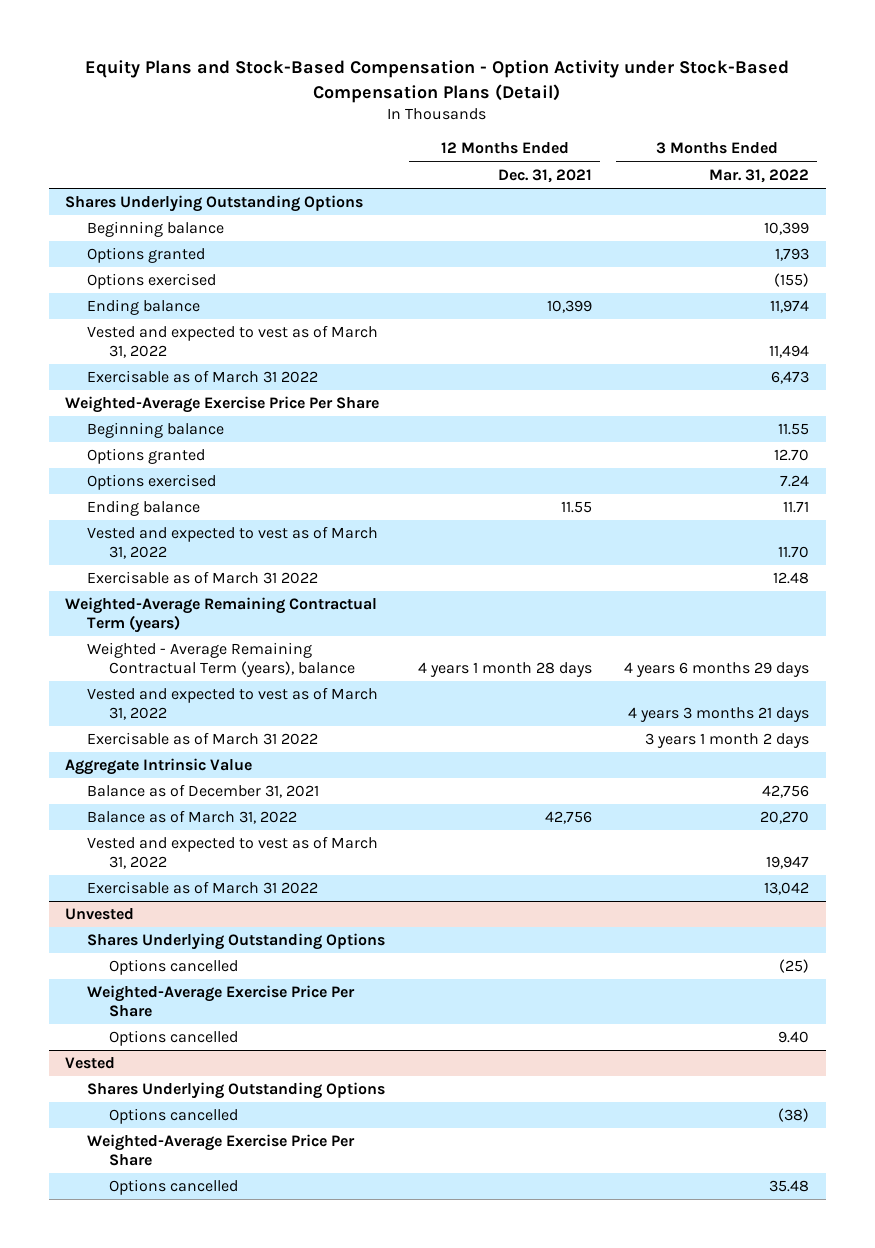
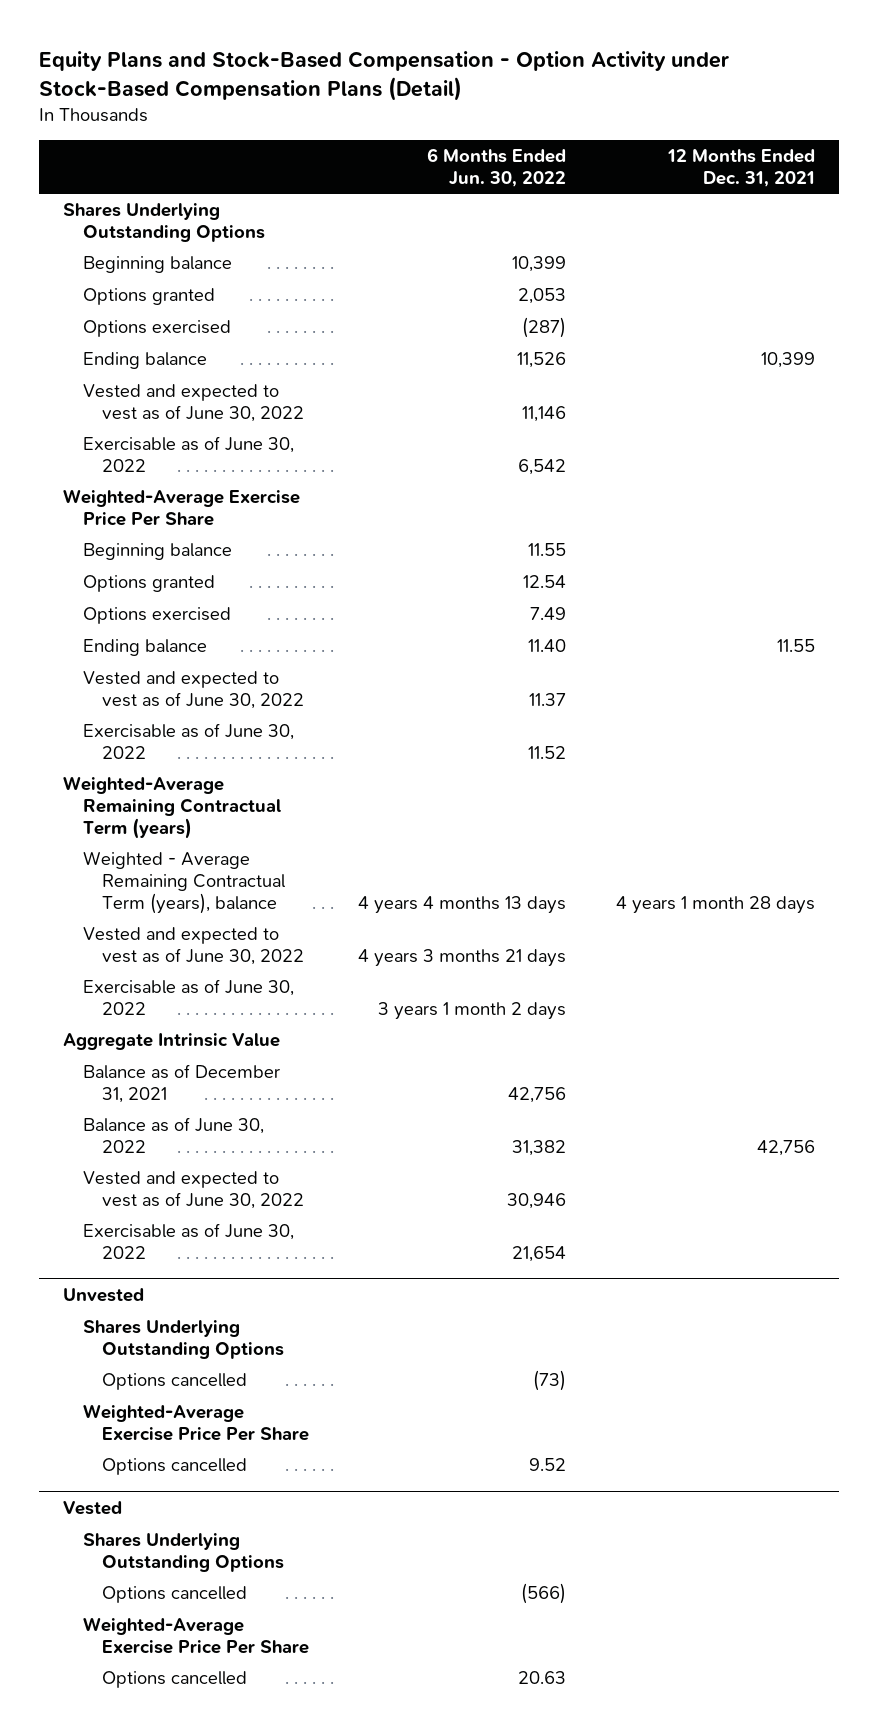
- | 12 Months Ended Dec. 31, 2021 | 3 Months Ended Mar. 31, 2022
+ | 6 Months Ended Jun. 30, 2022 | 12 Months Ended Dec. 31, 2021
- Vested and expected to vest as of March 31, 2022 | | 11,494
- Exercisable as of March 31 2022 | | 6,473
+ Vested and expected to vest as of June 30, 2022 | 11,146 |
+ Exercisable as of June 30, 2022 | 6,542 |
- Vested and expected to vest as of March 31, 2022 | | 11.70
- Exercisable as of March 31 2022 | | 12.48
+ Vested and expected to vest as of June 30, 2022 | 11.37 |
+ Exercisable as of June 30, 2022 | 11.52 |
- Vested and expected to vest as of March 31, 2022 | | 4 years 3 months 21 days
- Exercisable as of March 31 2022 | | 3 years 1 month 2 days
+ Vested and expected to vest as of June 30, 2022 | 4 years 3 months 21 days |
+ Exercisable as of June 30, 2022 | 3 years 1 month 2 days |
- Balance as of March 31, 2022 | 42,756 | 20,270
- Vested and expected to vest as of March 31, 2022 | | 19,947
- Exercisable as of March 31 2022 | | 13,042
+ Balance as of June 30, 2022 | 31,382 | 42,756
+ Vested and expected to vest as of June 30, 2022 | 30,946 |
+ Exercisable as of June 30, 2022 | 21,654 |

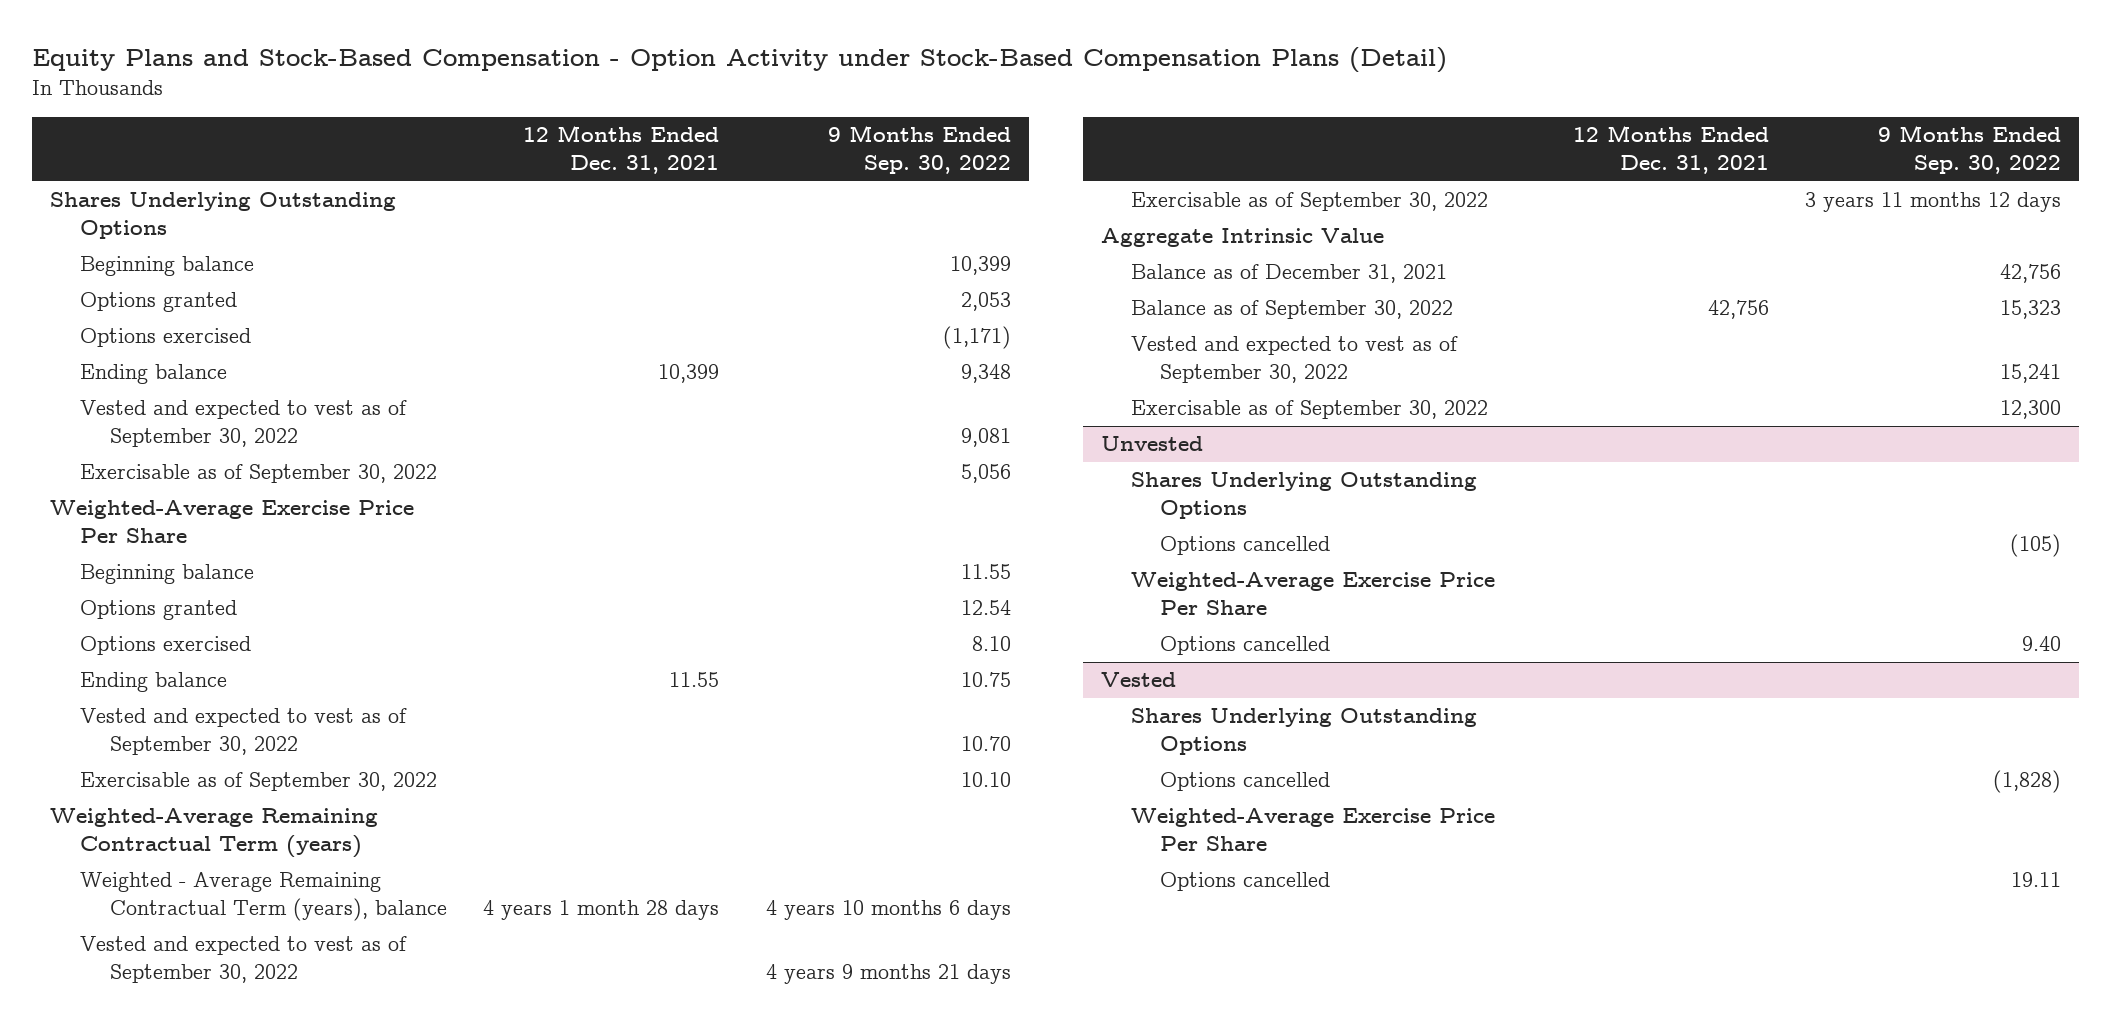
- | 6 Months Ended Jun. 30, 2022 | 12 Months Ended Dec. 31, 2021
+ | 12 Months Ended Dec. 31, 2021 | 9 Months Ended Sep. 30, 2022
- Vested and expected to vest as of June 30, 2022 | 11,146 |
- Exercisable as of June 30, 2022 | 6,542 |
+ Vested and expected to vest as of September 30, 2022 | | 9,081
+ Exercisable as of September 30, 2022 | | 5,056
- Vested and expected to vest as of June 30, 2022 | 11.37 |
- Exercisable as of June 30, 2022 | 11.52 |
+ Vested and expected to vest as of September 30, 2022 | | 10.70
+ Exercisable as of September 30, 2022 | | 10.10
- Vested and expected to vest as of June 30, 2022 | 4 years 3 months 21 days |
- Exercisable as of June 30, 2022 | 3 years 1 month 2 days |
+ Vested and expected to vest as of September 30, 2022 | | 4 years 9 months 21 days
+ Exercisable as of September 30, 2022 | | 3 years 11 months 12 days
- Balance as of June 30, 2022 | 31,382 | 42,756
- Vested and expected to vest as of June 30, 2022 | 30,946 |
- Exercisable as of June 30, 2022 | 21,654 |
+ Balance as of September 30, 2022 | 42,756 | 15,323
+ Vested and expected to vest as of September 30, 2022 | | 15,241
+ Exercisable as of September 30, 2022 | | 12,300

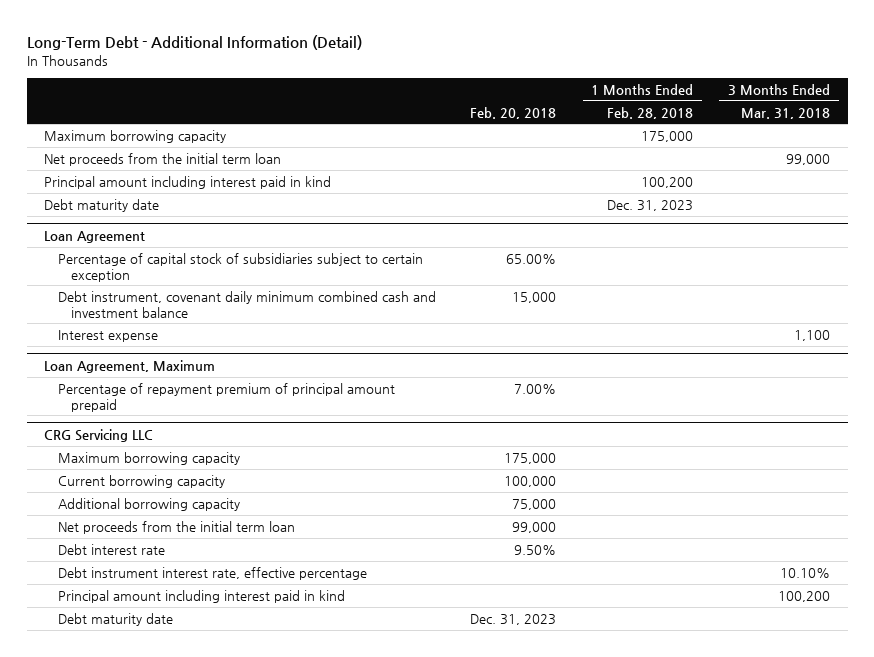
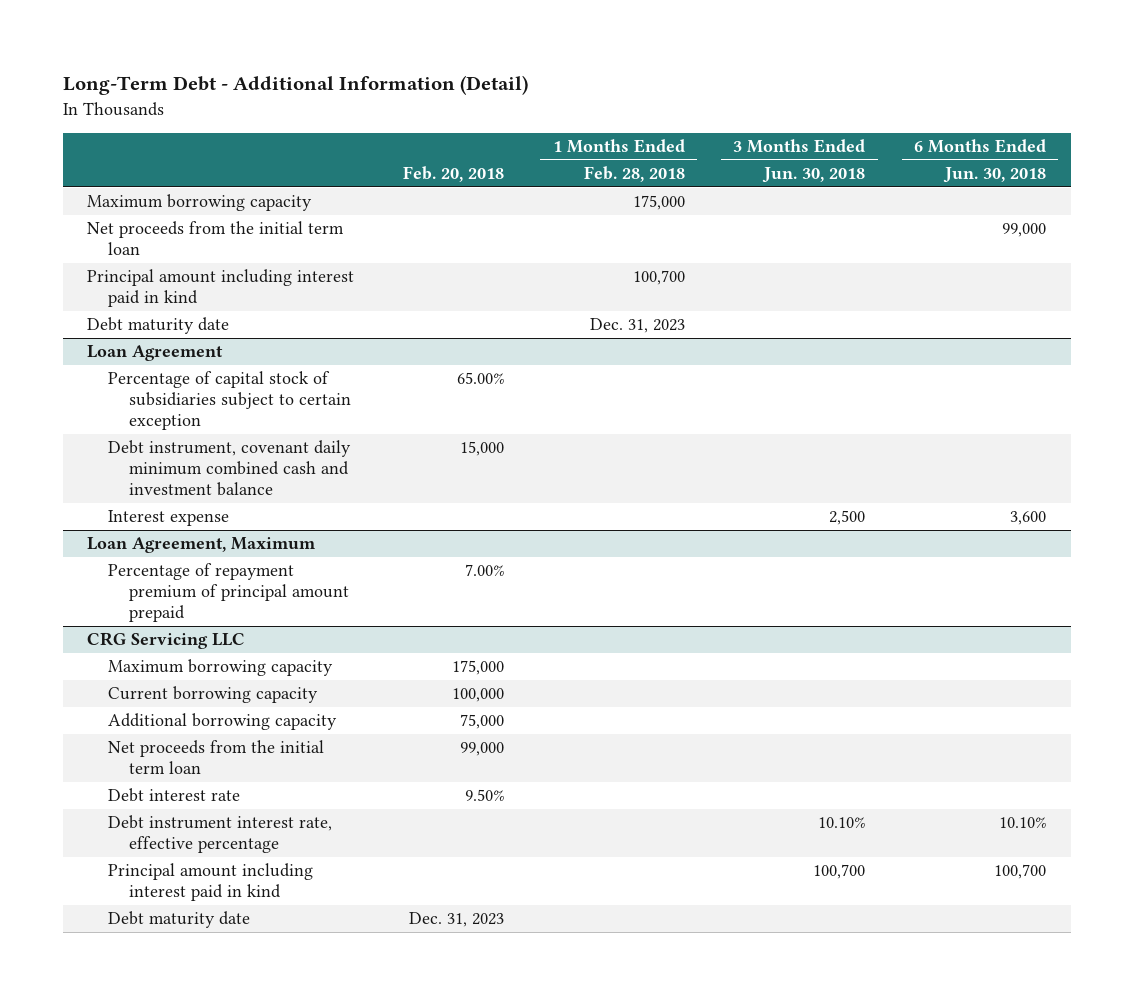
- | Feb. 20, 2018 | 1 Months Ended Feb. 28, 2018 | 3 Months Ended Mar. 31, 2018
+ | Feb. 20, 2018 | 1 Months Ended Feb. 28, 2018 | 3 Months Ended Jun. 30, 2018 | 6 Months Ended Jun. 30, 2018
- Principal amount including interest paid in kind | | 100,200 |
+ Principal amount including interest paid in kind | | 100,700 | |

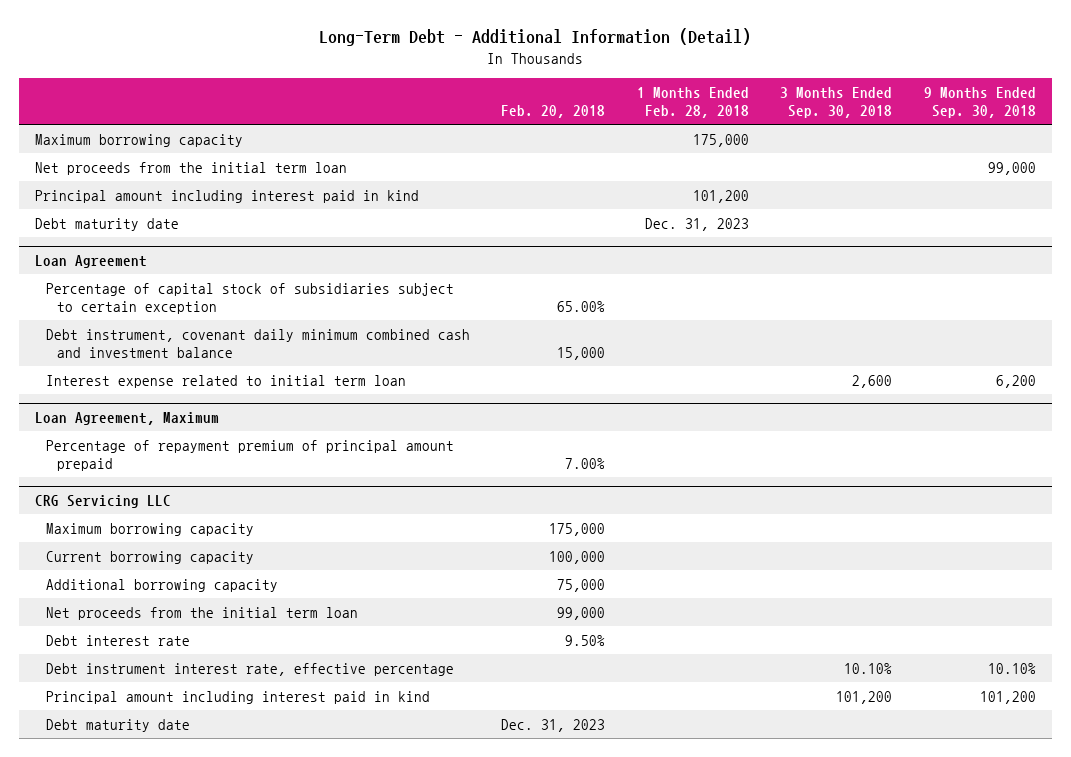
- | Feb. 20, 2018 | 1 Months Ended Feb. 28, 2018 | 3 Months Ended Jun. 30, 2018 | 6 Months Ended Jun. 30, 2018
+ | Feb. 20, 2018 | 1 Months Ended Feb. 28, 2018 | 3 Months Ended Sep. 30, 2018 | 9 Months Ended Sep. 30, 2018
- Principal amount including interest paid in kind | | 100,700 | |
+ Principal amount including interest paid in kind | | 101,200 | |
@ Loan Agreement
- Interest expense | | | 2,500 | 3,600
+ Interest expense related to initial term loan | | | 2,600 | 6,200

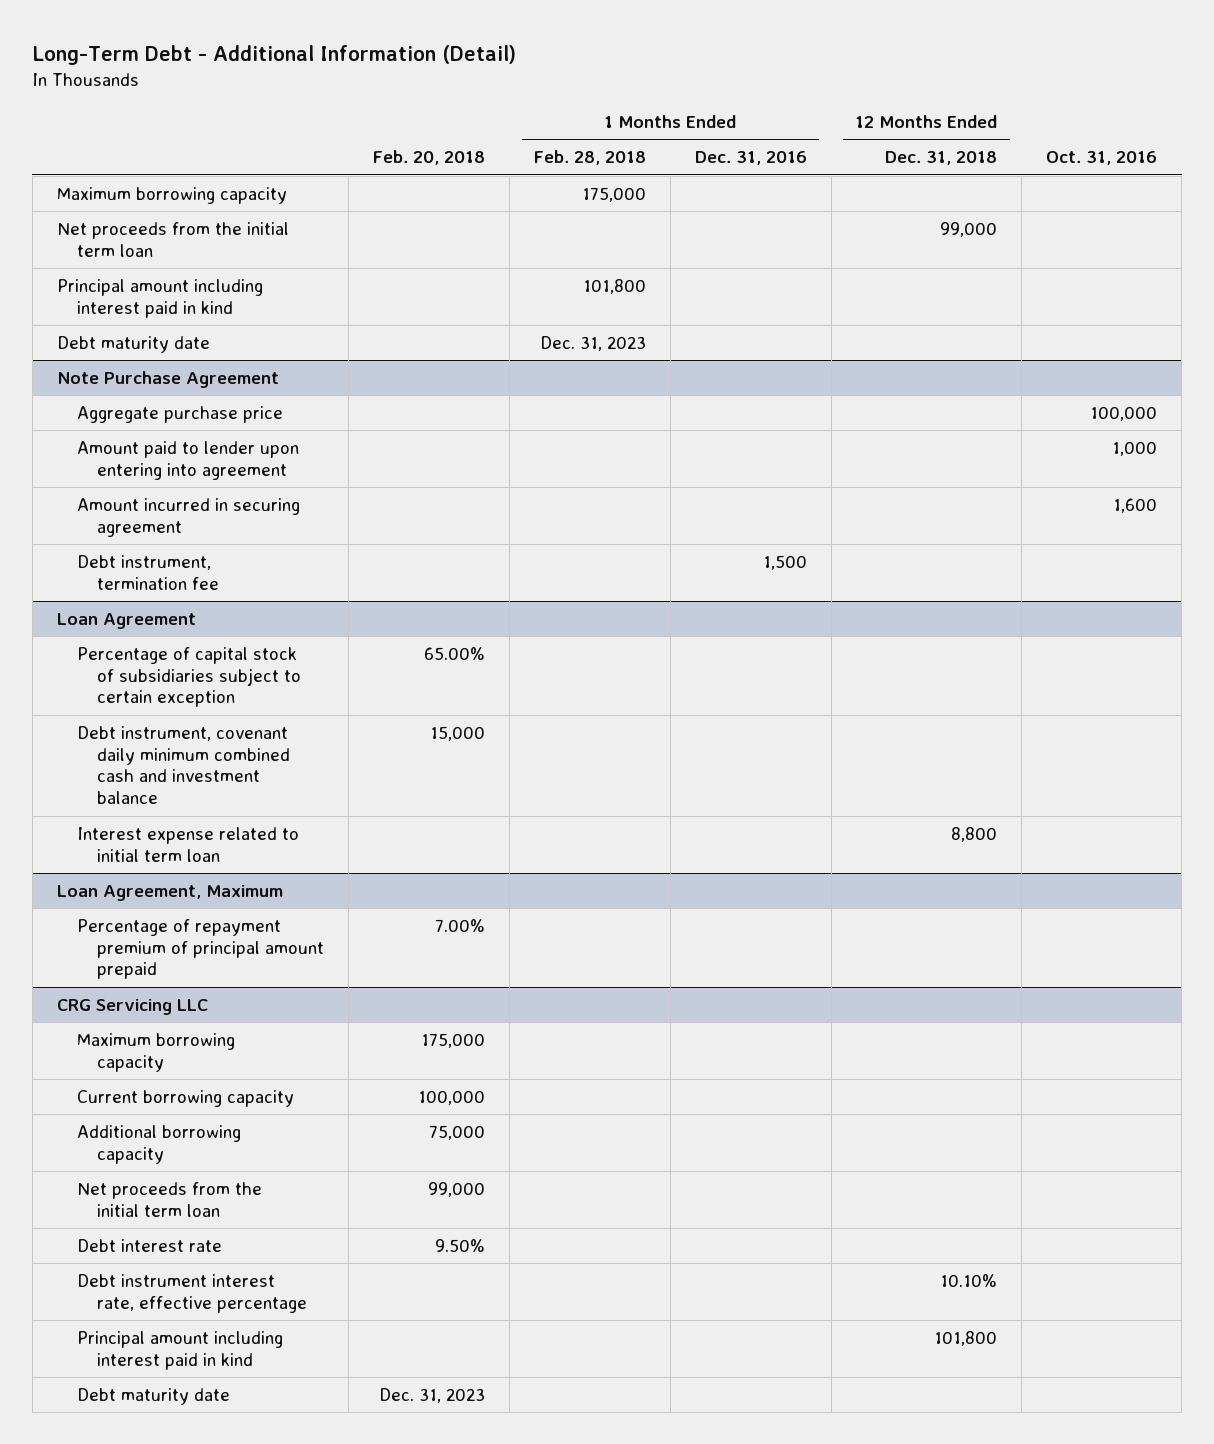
- | Feb. 20, 2018 | 1 Months Ended Feb. 28, 2018 | 3 Months Ended Sep. 30, 2018 | 9 Months Ended Sep. 30, 2018
+ | Feb. 20, 2018 | 1 Months Ended Feb. 28, 2018 | 1 Months Ended Dec. 31, 2016 | 12 Months Ended Dec. 31, 2018 | Oct. 31, 2016
- Principal amount including interest paid in kind | | 101,200 | |
+ Principal amount including interest paid in kind | | 101,800 | | |
+ Note Purchase Agreement
+ Aggregate purchase price | | | | | 100,000
+ Amount paid to lender upon entering into agreement | | | | | 1,000
+ Amount incurred in securing agreement | | | | | 1,600
+ Debt instrument, termination fee | | | 1,500 | |

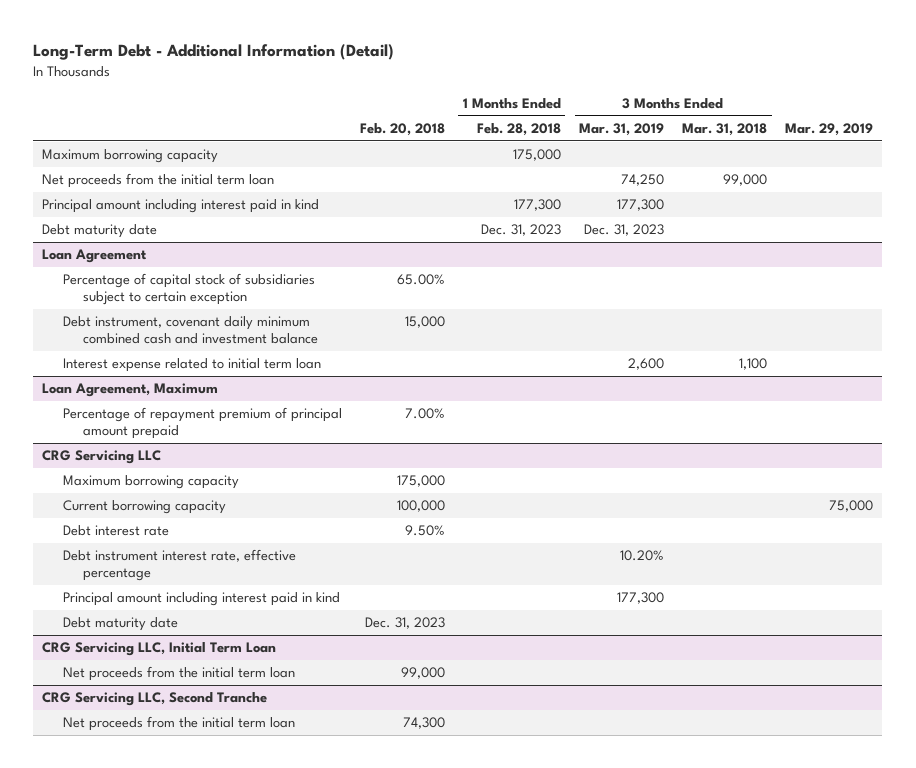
- | Feb. 20, 2018 | 1 Months Ended Feb. 28, 2018 | 1 Months Ended Dec. 31, 2016 | 12 Months Ended Dec. 31, 2018 | Oct. 31, 2016
+ | Feb. 20, 2018 | 1 Months Ended Feb. 28, 2018 | 3 Months Ended Mar. 31, 2019 | 3 Months Ended Mar. 31, 2018 | Mar. 29, 2019
- Principal amount including interest paid in kind | | 101,800 | | |
+ Principal amount including interest paid in kind | | 177,300 | 177,300 | |
- Note Purchase Agreement
- Aggregate purchase price | | | | | 100,000
- Amount paid to lender upon entering into agreement | | | | | 1,000
- Amount incurred in securing agreement | | | | | 1,600
- Debt instrument, termination fee | | | 1,500 | |
@ CRG Servicing LLC
- Additional borrowing capacity | 75,000 | | | |
- Net proceeds from the initial term loan | 99,000 | | | |
+ CRG Servicing LLC, Initial Term Loan
+ Net proceeds from the initial term loan | 99,000 | | | |
+ CRG Servicing LLC, Second Tranche
+ Net proceeds from the initial term loan | 74,300 | | | |

